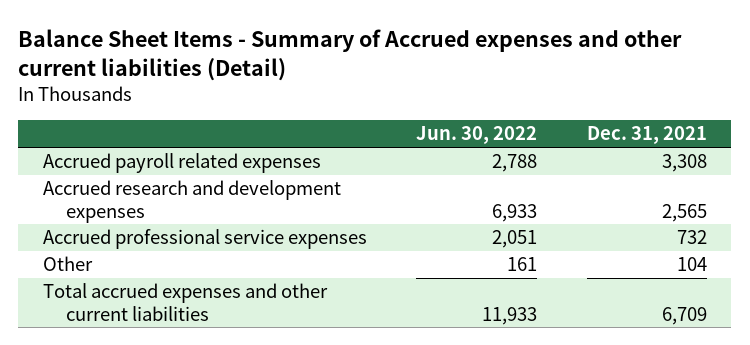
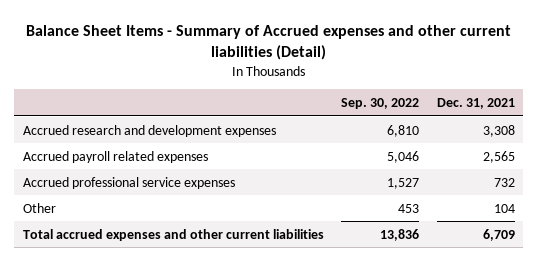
- | Jun. 30, 2022 | Dec. 31, 2021
+ | Sep. 30, 2022 | Dec. 31, 2021
- Accrued payroll related expenses | 2,788 | 3,308
- Accrued research and development expenses | 6,933 | 2,565
+ Accrued research and development expenses | 6,810 | 3,308
+ Accrued payroll related expenses | 5,046 | 2,565

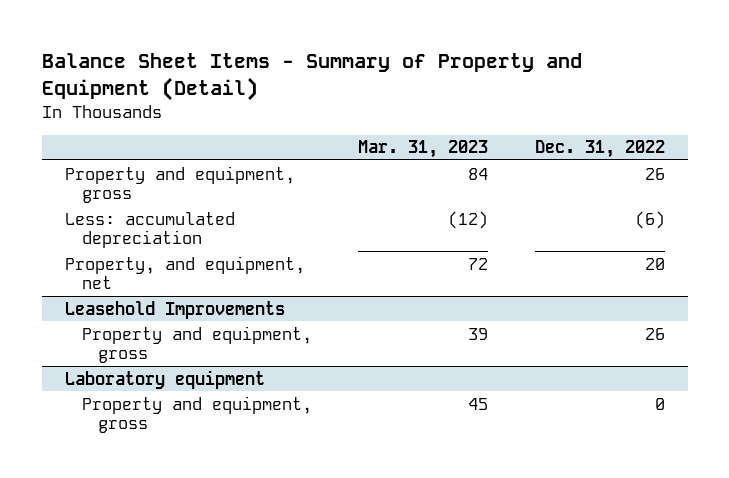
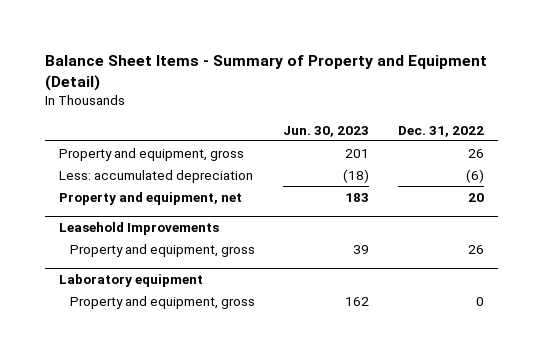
- | Mar. 31, 2023 | Dec. 31, 2022
+ | Jun. 30, 2023 | Dec. 31, 2022
- Property, and equipment, net | 72 | 20
+ Property and equipment, net | 183 | 20

